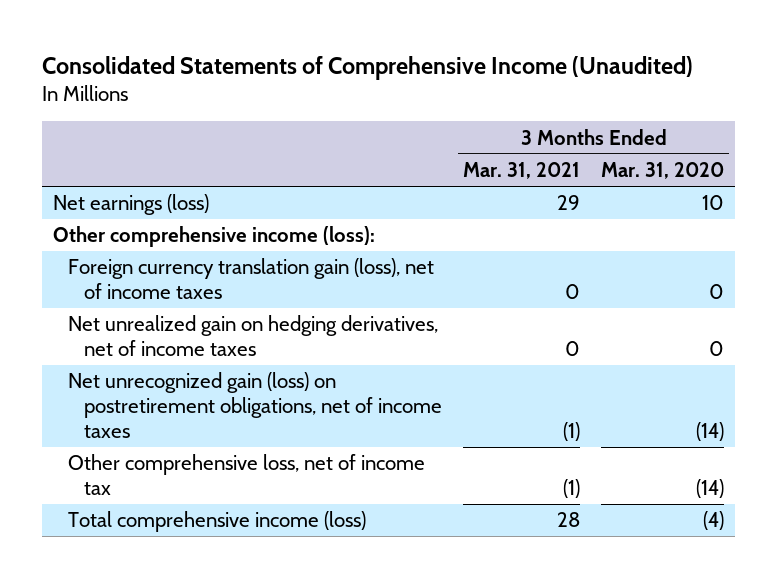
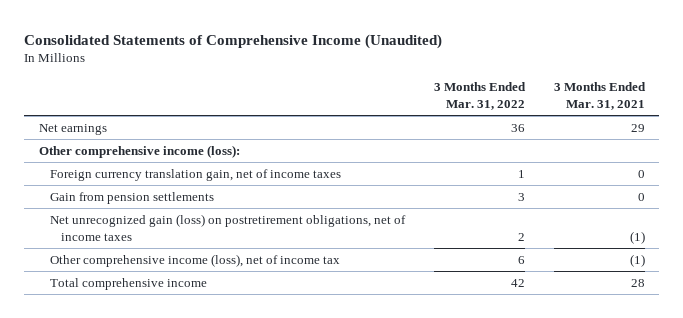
- | 3 Months Ended Mar. 31, 2021 | 3 Months Ended Mar. 31, 2020
+ | 3 Months Ended Mar. 31, 2022 | 3 Months Ended Mar. 31, 2021
- Net earnings (loss) | 29 | 10
+ Net earnings | 36 | 29
- Foreign currency translation gain (loss), net of income taxes | 0 | 0
- Net unrealized gain on hedging derivatives, net of income taxes | 0 | 0
+ Foreign currency translation gain, net of income taxes | 1 | 0
+ Gain from pension settlements | 3 | 0
- Other comprehensive loss, net of income tax | (1) | (14)
- Total comprehensive income (loss) | 28 | (4)
+ Other comprehensive income (loss), net of income tax | 6 | (1)
+ Total comprehensive income | 42 | 28

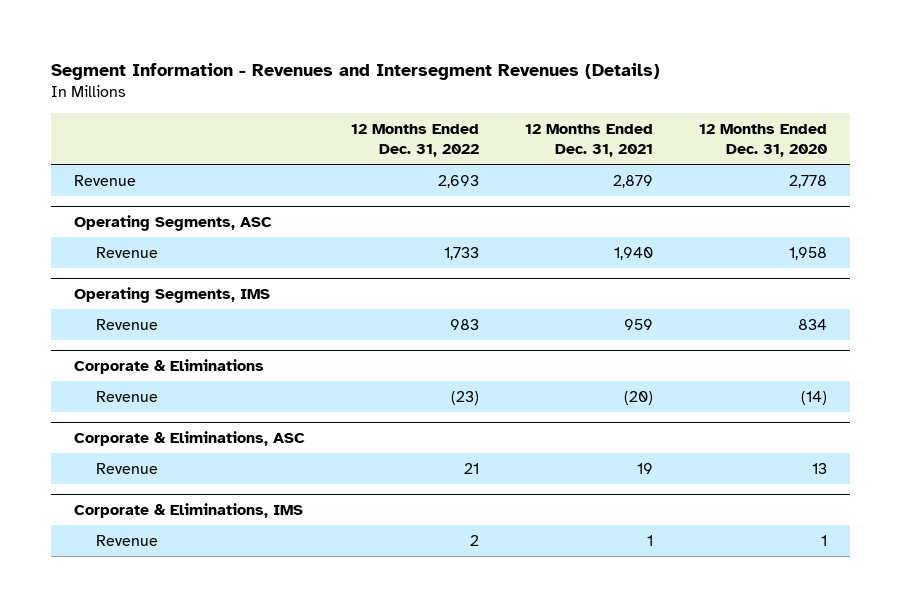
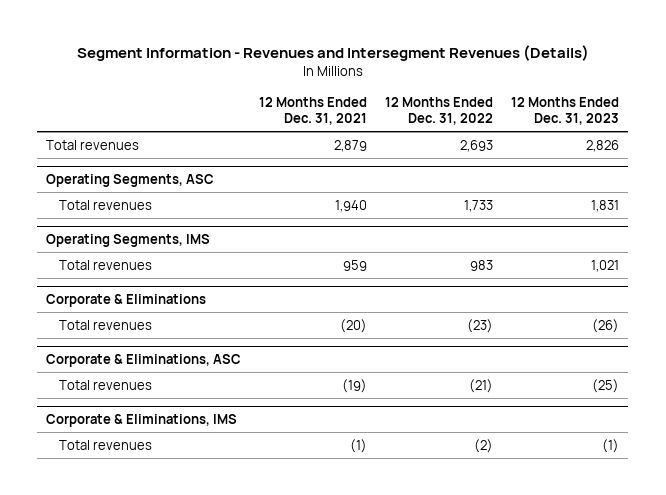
- | 12 Months Ended Dec. 31, 2022 | 12 Months Ended Dec. 31, 2021 | 12 Months Ended Dec. 31, 2020
+ | 12 Months Ended Dec. 31, 2021 | 12 Months Ended Dec. 31, 2022 | 12 Months Ended Dec. 31, 2023
- Revenue | 2,693 | 2,879 | 2,778
+ Total revenues | 2,879 | 2,693 | 2,826
@ Operating Segments, ASC
- Revenue | 1,733 | 1,940 | 1,958
+ Total revenues | 1,940 | 1,733 | 1,831
@ Operating Segments, IMS
- Revenue | 983 | 959 | 834
+ Total revenues | 959 | 983 | 1,021
@ Corporate & Eliminations
- Revenue | (23) | (20) | (14)
+ Total revenues | (20) | (23) | (26)
@ Corporate & Eliminations, ASC
- Revenue | 21 | 19 | 13
+ Total revenues | (19) | (21) | (25)
@ Corporate & Eliminations, IMS
- Revenue | 2 | 1 | 1
+ Total revenues | (1) | (2) | (1)

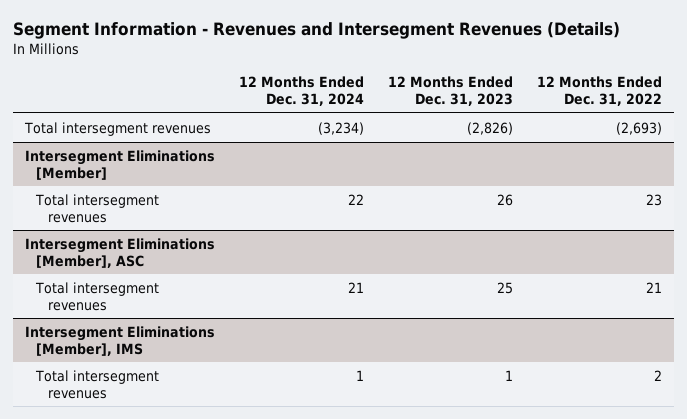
- | 12 Months Ended Dec. 31, 2021 | 12 Months Ended Dec. 31, 2022 | 12 Months Ended Dec. 31, 2023
+ | 12 Months Ended Dec. 31, 2024 | 12 Months Ended Dec. 31, 2023 | 12 Months Ended Dec. 31, 2022
- Total revenues | 2,879 | 2,693 | 2,826
- Operating Segments, ASC
- Total revenues | 1,940 | 1,733 | 1,831
- Operating Segments, IMS
- Total revenues | 959 | 983 | 1,021
- Corporate & Eliminations
- Total revenues | (20) | (23) | (26)
- Corporate & Eliminations, ASC
- Total revenues | (19) | (21) | (25)
- Corporate & Eliminations, IMS
- Total revenues | (1) | (2) | (1)
+ Total intersegment revenues | (3,234) | (2,826) | (2,693)
+ Intersegment Eliminations [Member]
+ Total intersegment revenues | 22 | 26 | 23
+ Intersegment Eliminations [Member], ASC
+ Total intersegment revenues | 21 | 25 | 21
+ Intersegment Eliminations [Member], IMS
+ Total intersegment revenues | 1 | 1 | 2

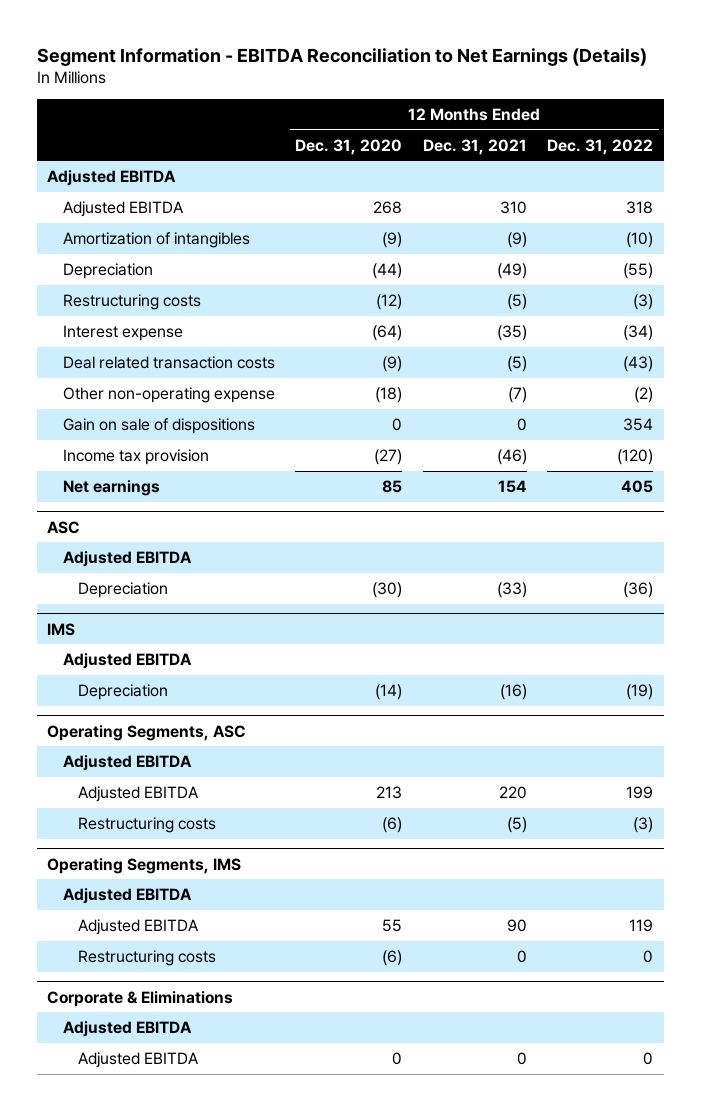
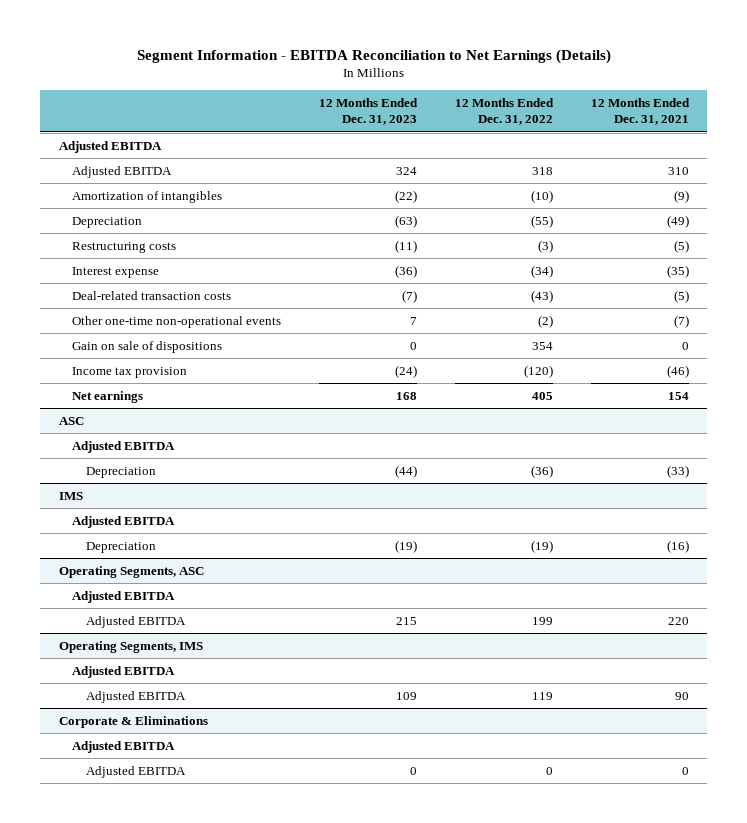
- | 12 Months Ended Dec. 31, 2020 | 12 Months Ended Dec. 31, 2021 | 12 Months Ended Dec. 31, 2022
+ | 12 Months Ended Dec. 31, 2023 | 12 Months Ended Dec. 31, 2022 | 12 Months Ended Dec. 31, 2021
- Deal related transaction costs | (9) | (5) | (43)
- Other non-operating expense | (18) | (7) | (2)
+ Deal-related transaction costs | (7) | (43) | (5)
+ Other one-time non-operational events | 7 | (2) | (7)
@ Operating Segments, ASC
- Restructuring costs | (6) | (5) | (3)
@ Operating Segments, IMS
- Restructuring costs | (6) | 0 | 0

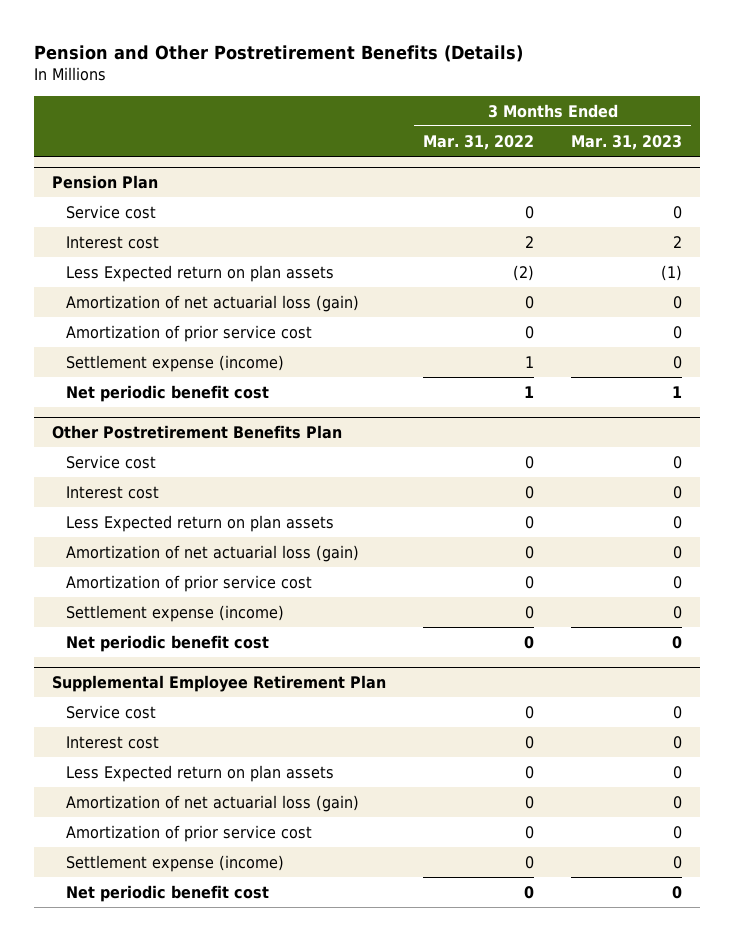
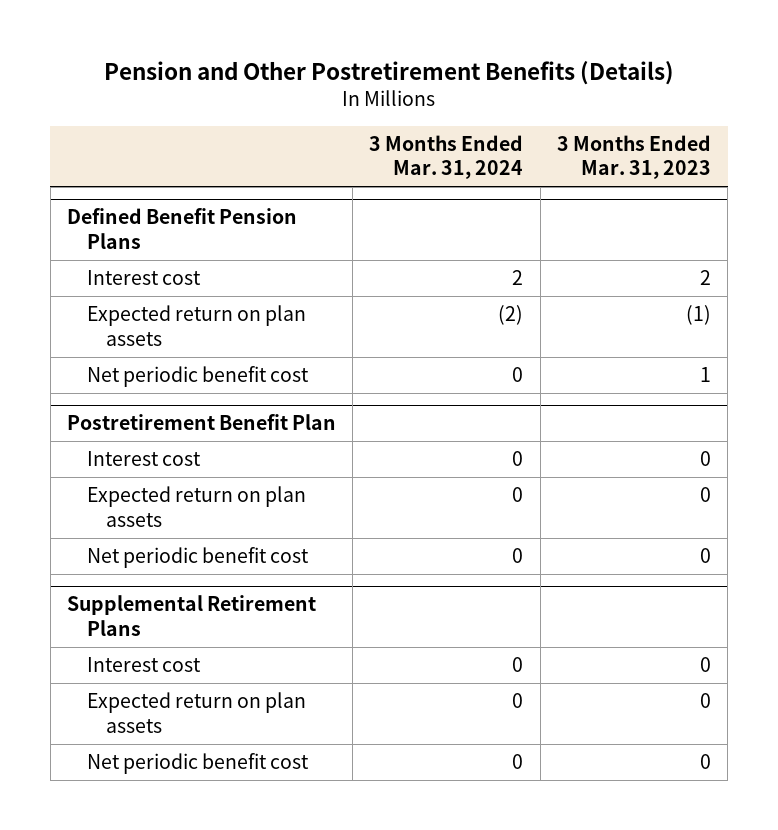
- | 3 Months Ended Mar. 31, 2022 | 3 Months Ended Mar. 31, 2023
+ | 3 Months Ended Mar. 31, 2024 | 3 Months Ended Mar. 31, 2023
- Pension Plan
- Service cost | 0 | 0
+ Defined Benefit Pension Plans
- Less Expected return on plan assets | (2) | (1)
- Amortization of net actuarial loss (gain) | 0 | 0
- Amortization of prior service cost | 0 | 0
- Settlement expense (income) | 1 | 0
+ Expected return on plan assets | (2) | (1)
- Other Postretirement Benefits Plan
- Service cost | 0 | 0
+ Postretirement Benefit Plan
- Less Expected return on plan assets | 0 | 0
- Amortization of net actuarial loss (gain) | 0 | 0
- Amortization of prior service cost | 0 | 0
- Settlement expense (income) | 0 | 0
+ Expected return on plan assets | 0 | 0
- Supplemental Employee Retirement Plan
- Service cost | 0 | 0
+ Supplemental Retirement Plans
- Less Expected return on plan assets | 0 | 0
- Amortization of net actuarial loss (gain) | 0 | 0
- Amortization of prior service cost | 0 | 0
- Settlement expense (income) | 0 | 0
+ Expected return on plan assets | 0 | 0

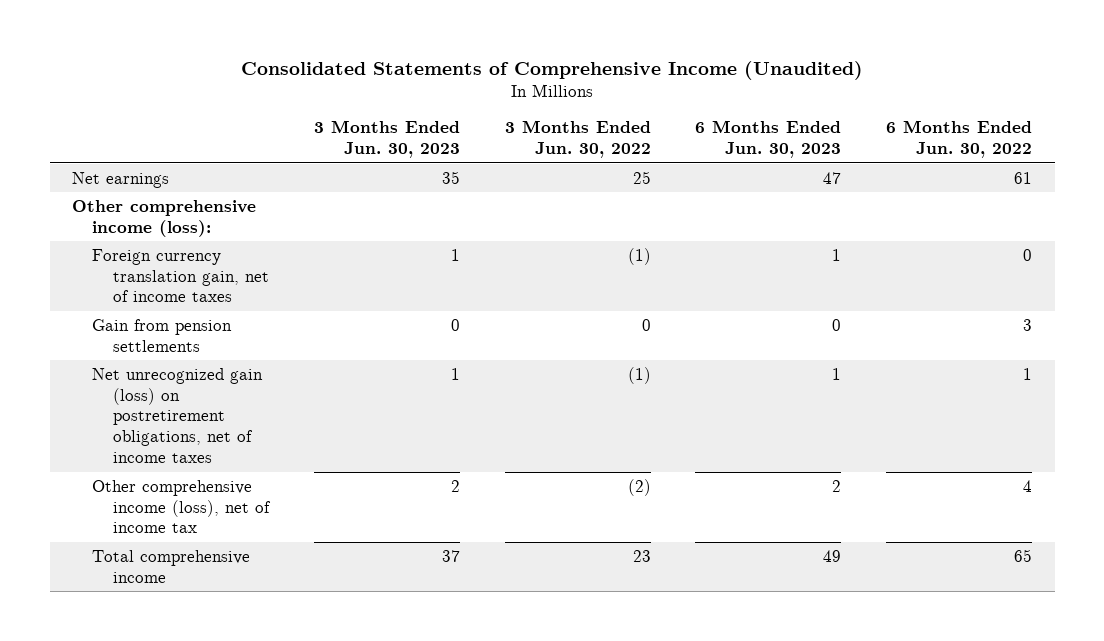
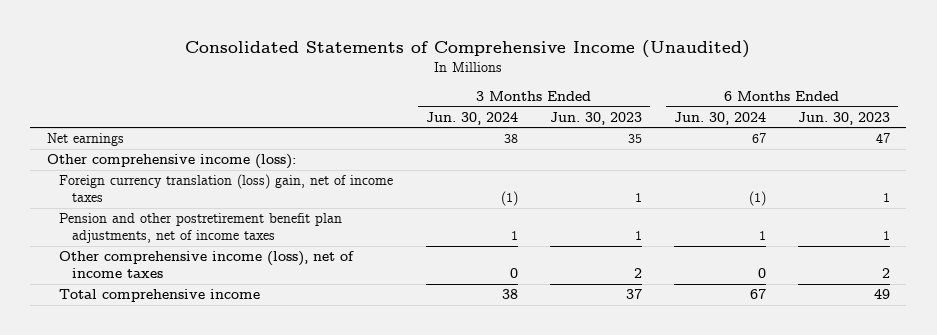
- | 3 Months Ended Jun. 30, 2023 | 3 Months Ended Jun. 30, 2022 | 6 Months Ended Jun. 30, 2023 | 6 Months Ended Jun. 30, 2022
+ | 3 Months Ended Jun. 30, 2024 | 3 Months Ended Jun. 30, 2023 | 6 Months Ended Jun. 30, 2024 | 6 Months Ended Jun. 30, 2023
- Foreign currency translation gain, net of income taxes | 1 | (1) | 1 | 0
- Gain from pension settlements | 0 | 0 | 0 | 3
- Net unrecognized gain (loss) on postretirement obligations, net of income taxes | 1 | (1) | 1 | 1
- Other comprehensive income (loss), net of income tax | 2 | (2) | 2 | 4
+ Foreign currency translation (loss) gain, net of income taxes | (1) | 1 | (1) | 1
+ Pension and other postretirement benefit plan adjustments, net of income taxes | 1 | 1 | 1 | 1
+ Other comprehensive income (loss), net of income taxes | 0 | 2 | 0 | 2

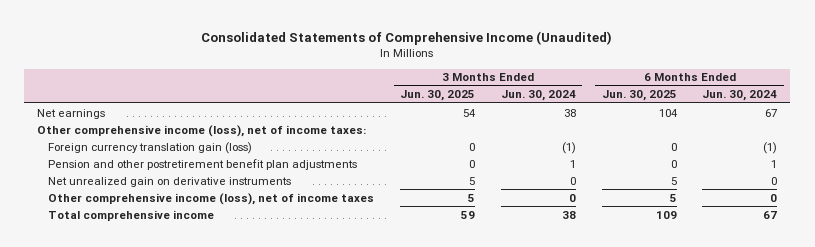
- | 3 Months Ended Jun. 30, 2024 | 3 Months Ended Jun. 30, 2023 | 6 Months Ended Jun. 30, 2024 | 6 Months Ended Jun. 30, 2023
+ | 3 Months Ended Jun. 30, 2025 | 3 Months Ended Jun. 30, 2024 | 6 Months Ended Jun. 30, 2025 | 6 Months Ended Jun. 30, 2024
- Other comprehensive income (loss):
- Foreign currency translation (loss) gain, net of income taxes | (1) | 1 | (1) | 1
- Pension and other postretirement benefit plan adjustments, net of income taxes | 1 | 1 | 1 | 1
+ Other comprehensive income (loss), net of income taxes:
+ Foreign currency translation gain (loss) | 0 | (1) | 0 | (1)
+ Pension and other postretirement benefit plan adjustments | 0 | 1 | 0 | 1
+ Net unrealized gain on derivative instruments | 5 | 0 | 5 | 0

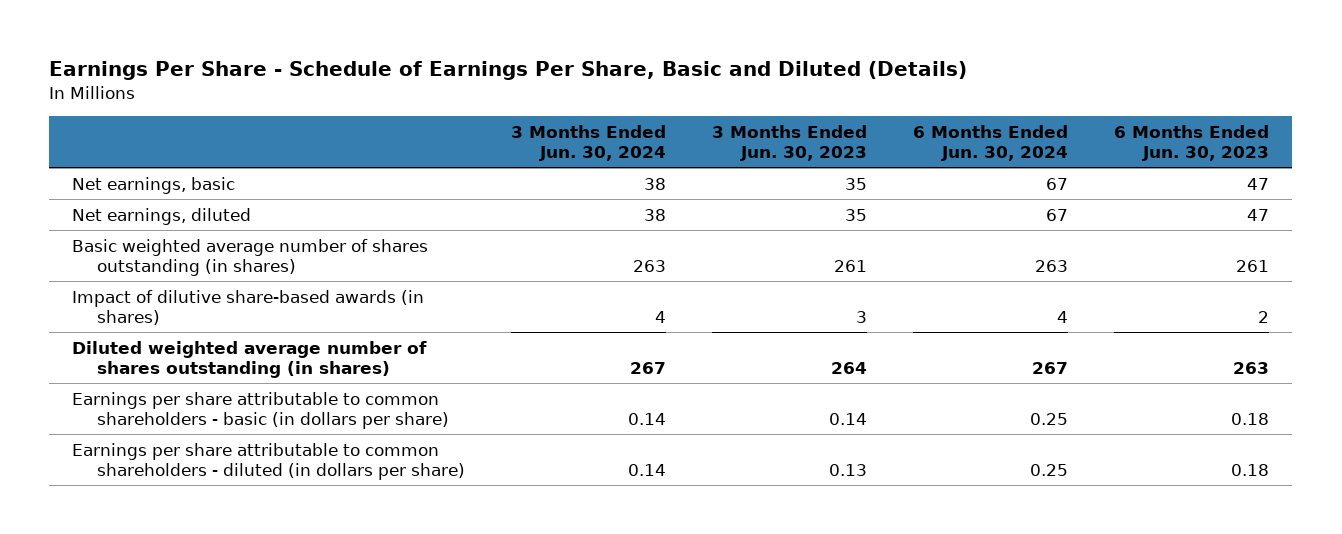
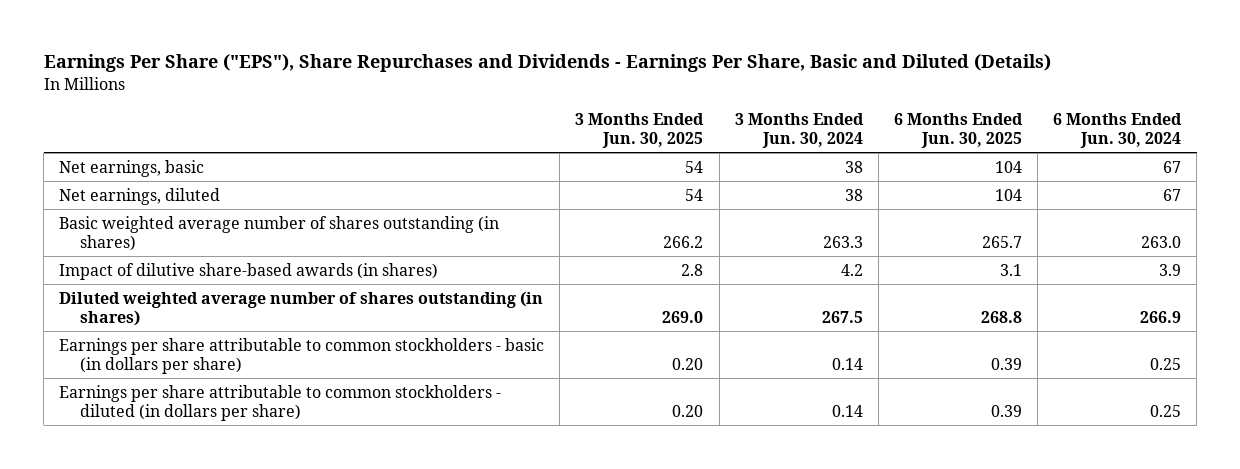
- Earnings Per Share - Schedule of Earnings Per Share, Basic and Diluted (Details)
+ Earnings Per Share ("EPS"), Share Repurchases and Dividends - Earnings Per Share, Basic and Diluted (Details)
- | 3 Months Ended Jun. 30, 2024 | 3 Months Ended Jun. 30, 2023 | 6 Months Ended Jun. 30, 2024 | 6 Months Ended Jun. 30, 2023
+ | 3 Months Ended Jun. 30, 2025 | 3 Months Ended Jun. 30, 2024 | 6 Months Ended Jun. 30, 2025 | 6 Months Ended Jun. 30, 2024
- Basic weighted average number of shares outstanding (in shares) | 263 | 261 | 263 | 261
- Impact of dilutive share-based awards (in shares) | 4 | 3 | 4 | 2
- Diluted weighted average number of shares outstanding (in shares) | 267 | 264 | 267 | 263
- Earnings per share attributable to common shareholders - basic (in dollars per share) | 0.14 | 0.14 | 0.25 | 0.18
- Earnings per share attributable to common shareholders - diluted (in dollars per share) | 0.14 | 0.13 | 0.25 | 0.18
+ Basic weighted average number of shares outstanding (in shares) | 266.2 | 263.3 | 265.7 | 263.0
+ Impact of dilutive share-based awards (in shares) | 2.8 | 4.2 | 3.1 | 3.9
+ Diluted weighted average number of shares outstanding (in shares) | 269.0 | 267.5 | 268.8 | 266.9
+ Earnings per share attributable to common stockholders - basic (in dollars per share) | 0.20 | 0.14 | 0.39 | 0.25
+ Earnings per share attributable to common stockholders - diluted (in dollars per share) | 0.20 | 0.14 | 0.39 | 0.25

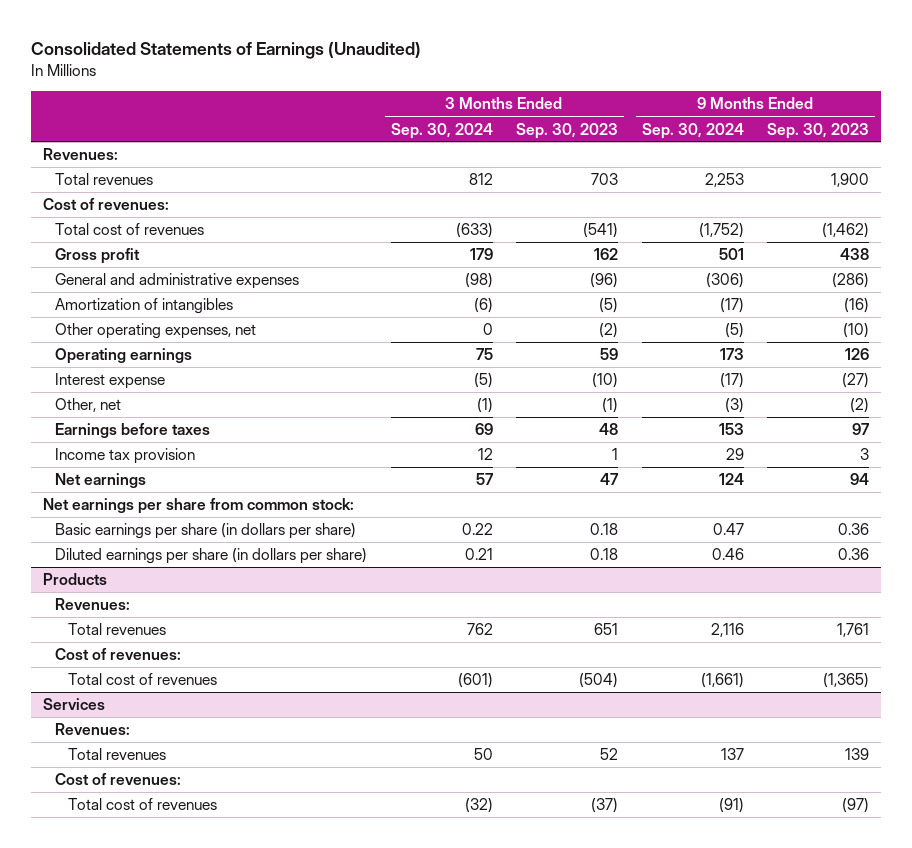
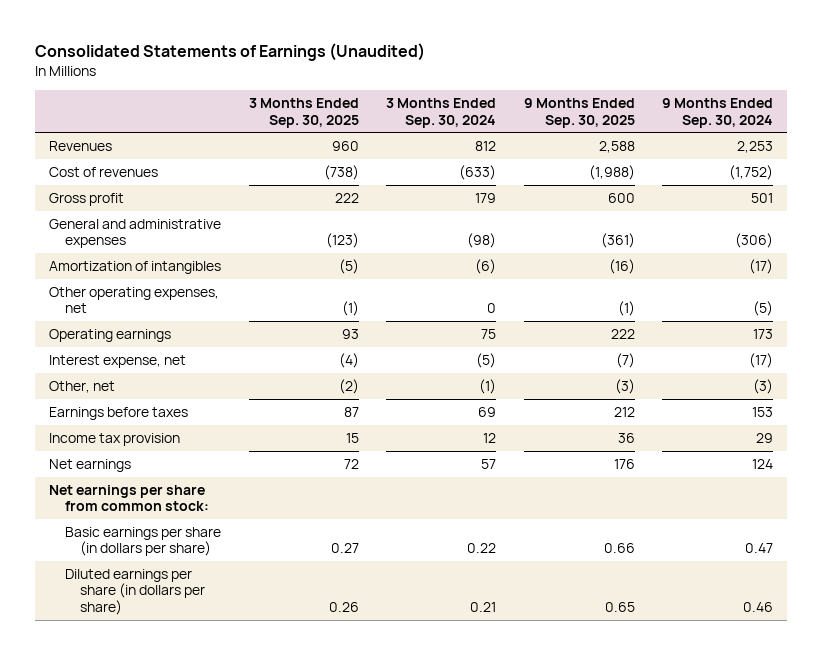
- | 3 Months Ended Sep. 30, 2024 | 3 Months Ended Sep. 30, 2023 | 9 Months Ended Sep. 30, 2024 | 9 Months Ended Sep. 30, 2023
+ | 3 Months Ended Sep. 30, 2025 | 3 Months Ended Sep. 30, 2024 | 9 Months Ended Sep. 30, 2025 | 9 Months Ended Sep. 30, 2024
- Revenues:
- Total revenues | 812 | 703 | 2,253 | 1,900
- Cost of revenues:
- Total cost of revenues | (633) | (541) | (1,752) | (1,462)
+ Revenues | 960 | 812 | 2,588 | 2,253
+ Cost of revenues | (738) | (633) | (1,988) | (1,752)
- Interest expense | (5) | (10) | (17) | (27)
+ Interest expense, net | (4) | (5) | (7) | (17)
- Products
- Revenues:
- Total revenues | 762 | 651 | 2,116 | 1,761
- Cost of revenues:
- Total cost of revenues | (601) | (504) | (1,661) | (1,365)
- Services
- Revenues:
- Total revenues | 50 | 52 | 137 | 139
- Cost of revenues:
- Total cost of revenues | (32) | (37) | (91) | (97)

